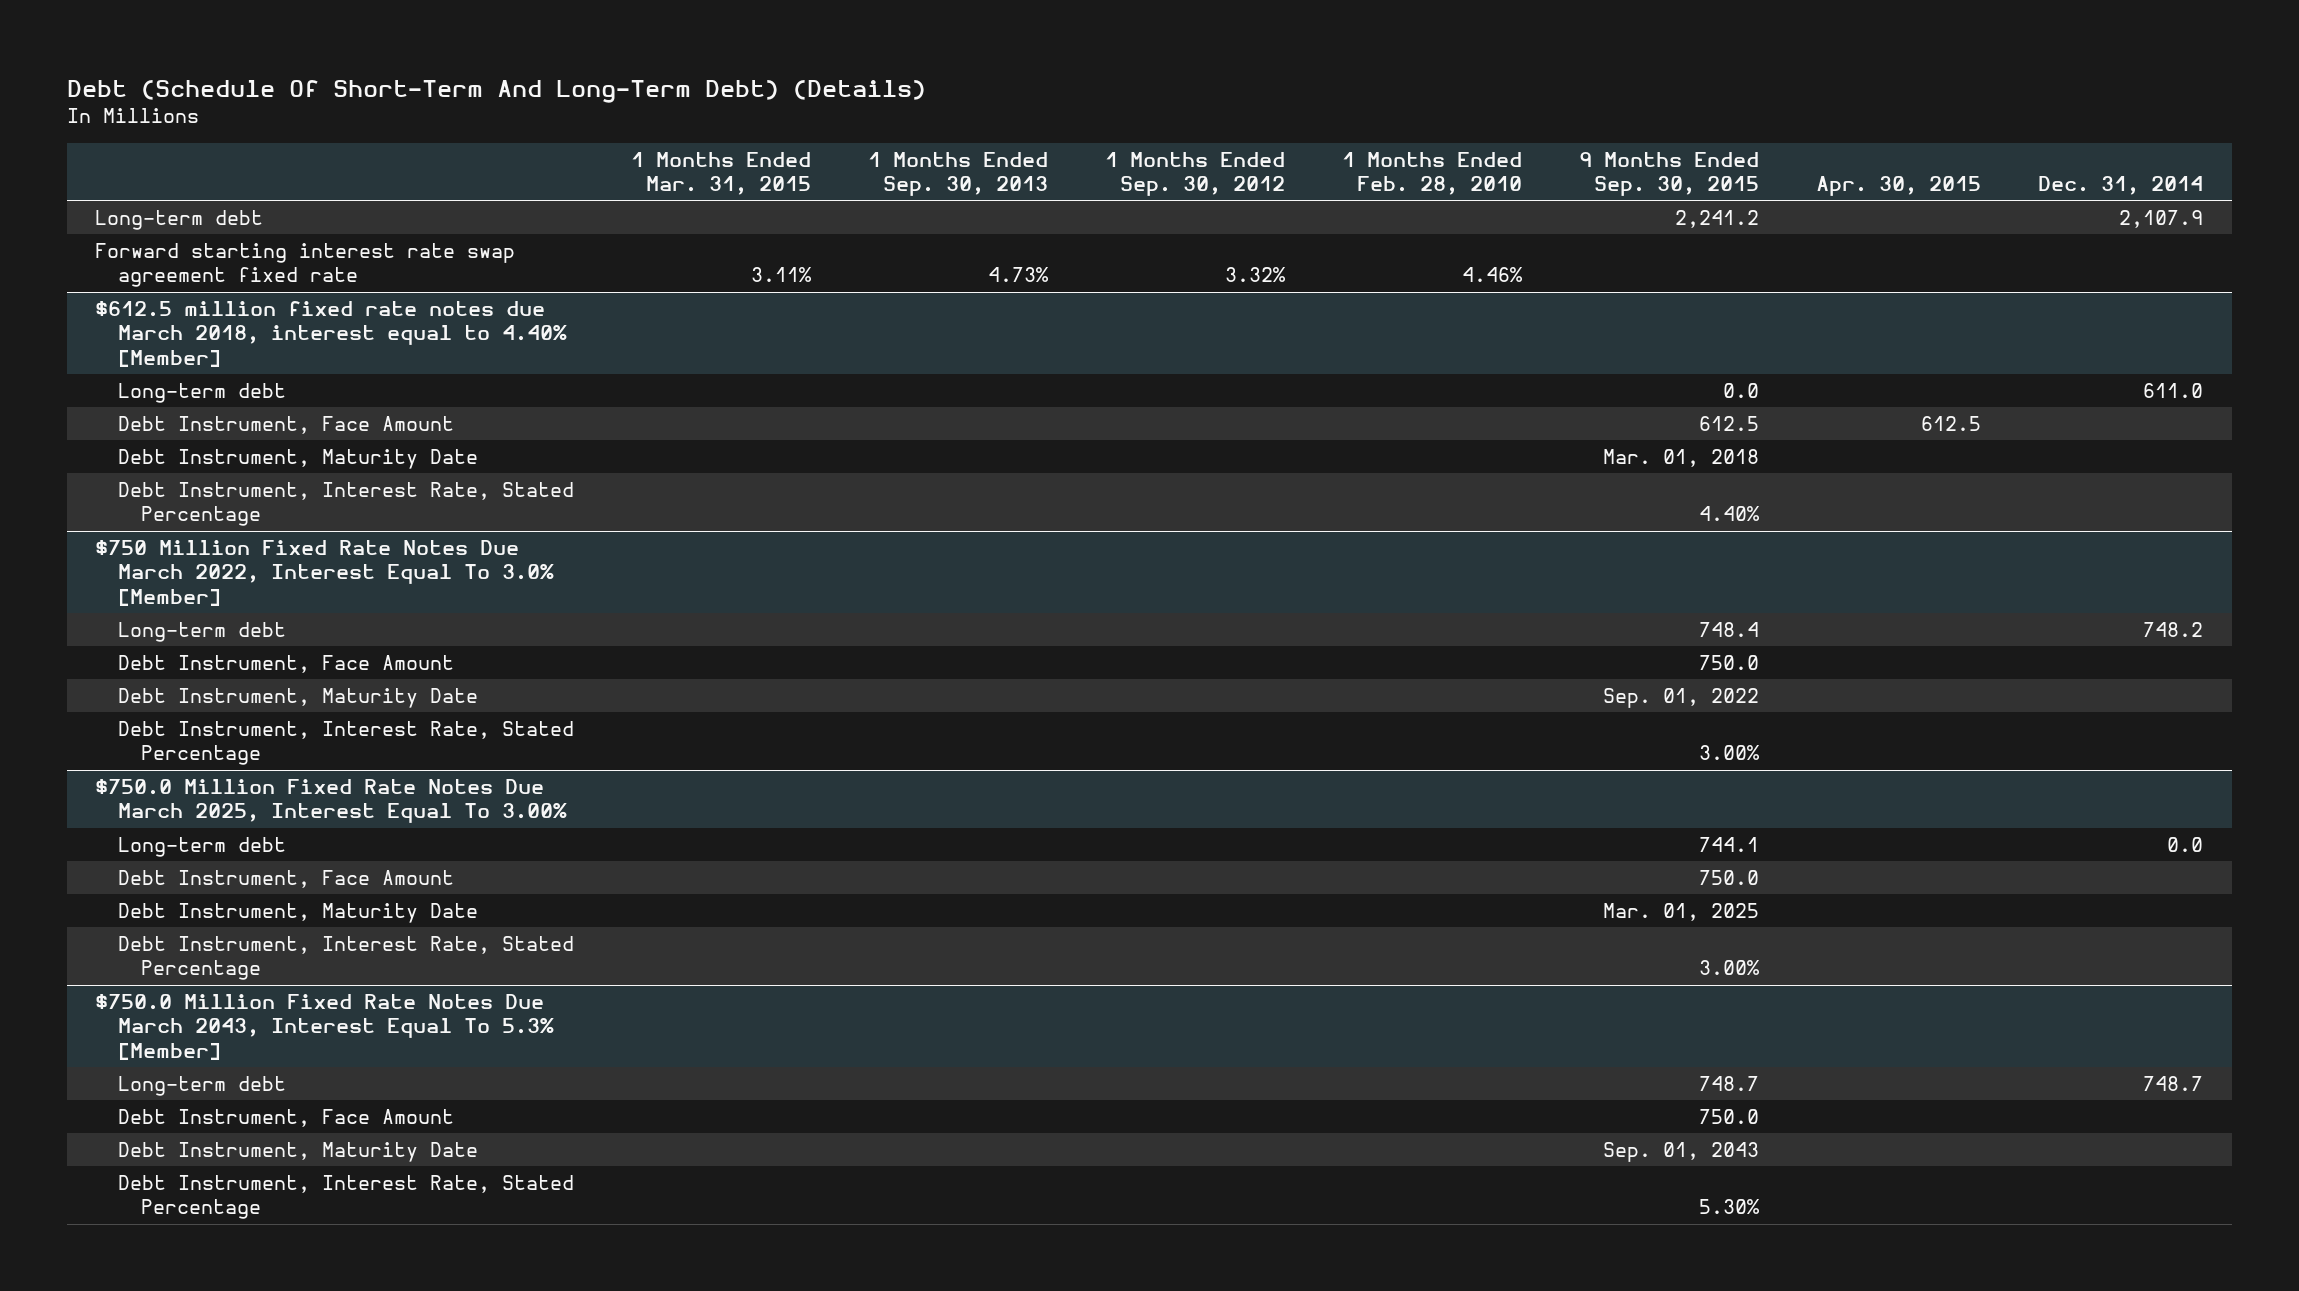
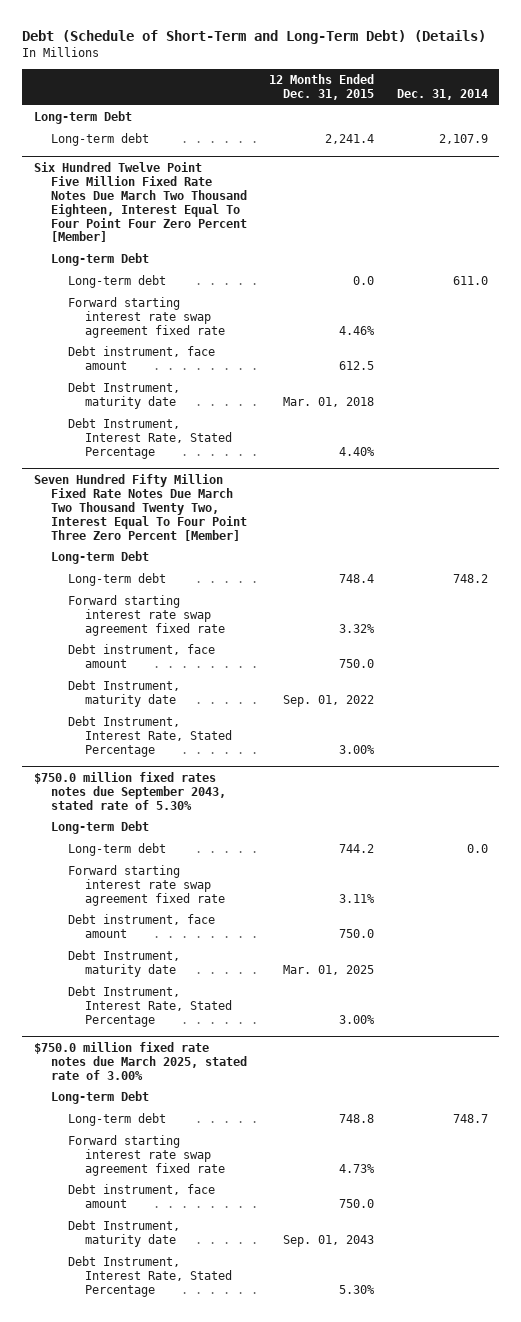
- Debt (Schedule Of Short-Term And Long-Term Debt) (Details)
+ Debt (Schedule of Short-Term and Long-Term Debt) (Details)
- | 1 Months Ended Mar. 31, 2015 | 1 Months Ended Sep. 30, 2013 | 1 Months Ended Sep. 30, 2012 | 1 Months Ended Feb. 28, 2010 | 9 Months Ended Sep. 30, 2015 | Apr. 30, 2015 | Dec. 31, 2014
+ | 12 Months Ended Dec. 31, 2015 | Dec. 31, 2014
+ Long-term Debt
- Forward starting interest rate swap agreement fixed rate | 3.11% | 4.73% | 3.32% | 4.46% | | |
- $612.5 million fixed rate notes due March 2018, interest equal to 4.40% [Member]
+ Six Hundred Twelve Point Five Million Fixed Rate Notes Due March Two Thousand Eighteen, Interest Equal To Four Point Four Zero Percent [Member]
+ Long-term Debt
- Debt Instrument, Face Amount | | | | | 612.5 | 612.5 |
- Debt Instrument, Maturity Date | | | | | Mar. 01, 2018 | |
+ Forward starting interest rate swap agreement fixed rate | 4.46% |
+ Debt instrument, face amount | 612.5 |
+ Debt Instrument, maturity date | Mar. 01, 2018 |
- $750 Million Fixed Rate Notes Due March 2022, Interest Equal To 3.0% [Member]
+ Seven Hundred Fifty Million Fixed Rate Notes Due March Two Thousand Twenty Two, Interest Equal To Four Point Three Zero Percent [Member]
+ Long-term Debt
- Debt Instrument, Face Amount | | | | | 750.0 | |
- Debt Instrument, Maturity Date | | | | | Sep. 01, 2022 | |
+ Forward starting interest rate swap agreement fixed rate | 3.32% |
+ Debt instrument, face amount | 750.0 |
+ Debt Instrument, maturity date | Sep. 01, 2022 |
- $750.0 Million Fixed Rate Notes Due March 2025, Interest Equal To 3.00%
- Long-term debt | | | | | 744.1 | | 0.0
- Debt Instrument, Face Amount | | | | | 750.0 | |
- Debt Instrument, Maturity Date | | | | | Mar. 01, 2025 | |
- Debt Instrument, Interest Rate, Stated Percentage | | | | | 3.00% | |
- $750.0 Million Fixed Rate Notes Due March 2043, Interest Equal To 5.3% [Member]
+ $750.0 million fixed rates notes due September 2043, stated rate of 5.30%
+ Long-term Debt
+ Long-term debt | 744.2 | 0.0
+ Forward starting interest rate swap agreement fixed rate | 3.11% |
+ Debt instrument, face amount | 750.0 |
+ Debt Instrument, maturity date | Mar. 01, 2025 |
+ Debt Instrument, Interest Rate, Stated Percentage | 3.00% |
+ $750.0 million fixed rate notes due March 2025, stated rate of 3.00%
+ Long-term Debt
- Debt Instrument, Face Amount | | | | | 750.0 | |
- Debt Instrument, Maturity Date | | | | | Sep. 01, 2043 | |
+ Forward starting interest rate swap agreement fixed rate | 4.73% |
+ Debt instrument, face amount | 750.0 |
+ Debt Instrument, maturity date | Sep. 01, 2043 |

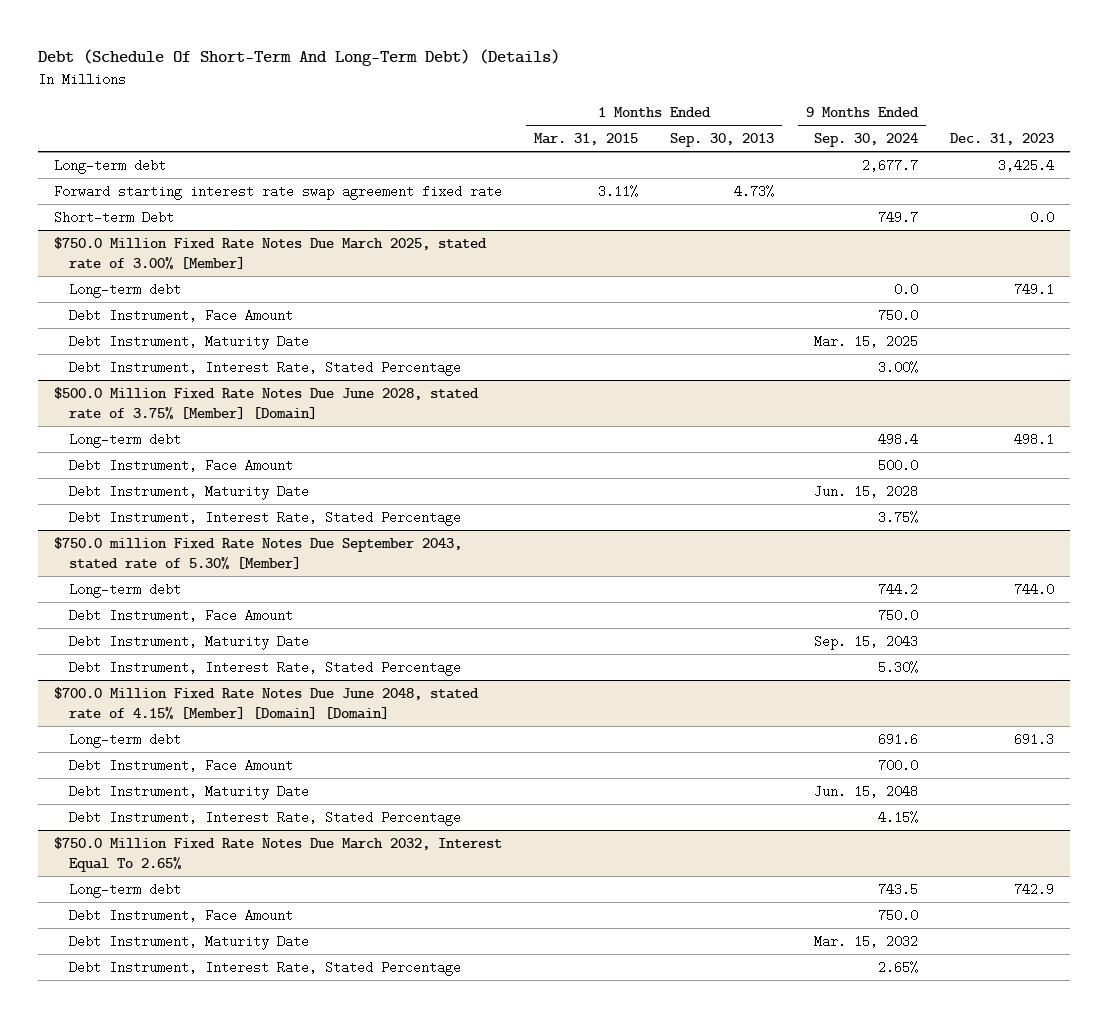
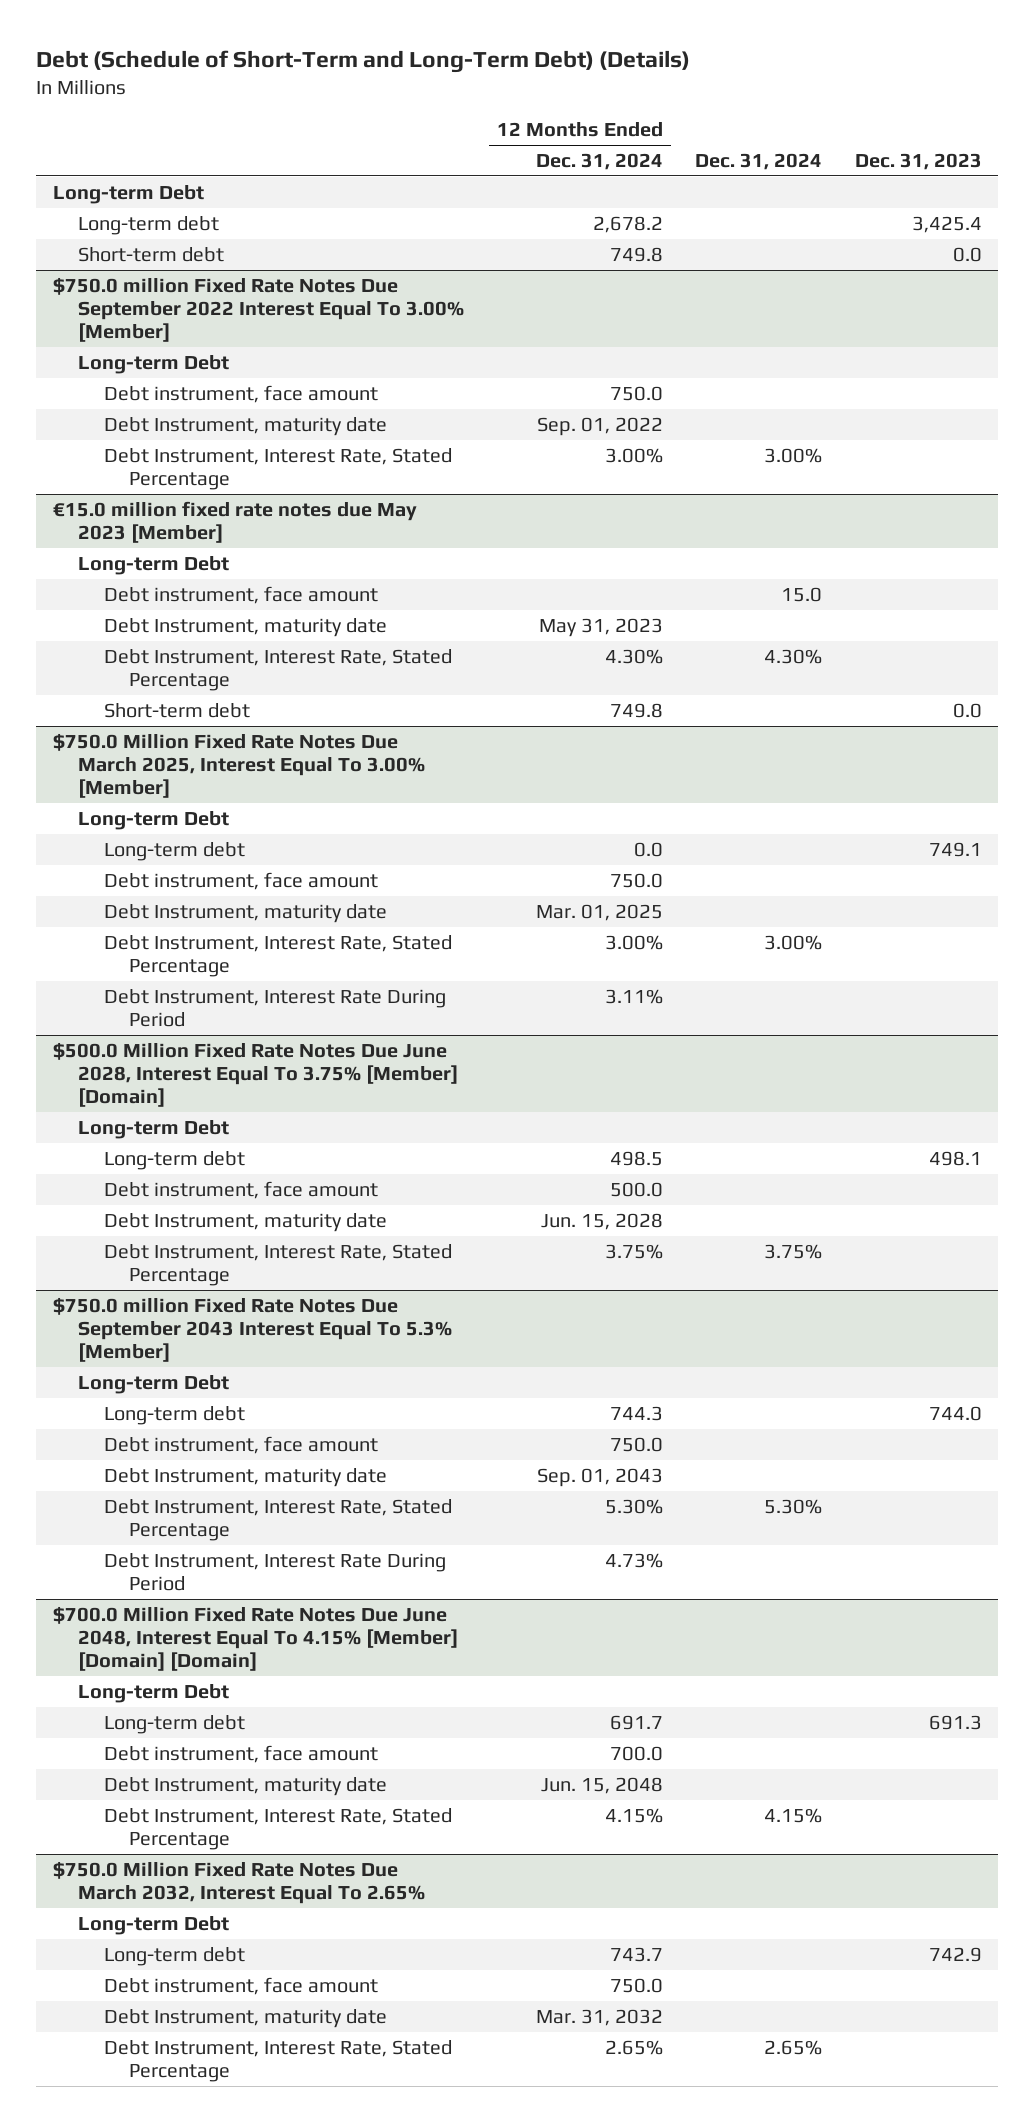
- Debt (Schedule Of Short-Term And Long-Term Debt) (Details)
+ Debt (Schedule of Short-Term and Long-Term Debt) (Details)
- | 1 Months Ended Mar. 31, 2015 | 1 Months Ended Sep. 30, 2013 | 9 Months Ended Sep. 30, 2024 | Dec. 31, 2023
+ | 12 Months Ended Dec. 31, 2024 | Dec. 31, 2024 | Dec. 31, 2023
+ Long-term Debt
- Forward starting interest rate swap agreement fixed rate | 3.11% | 4.73% | |
- Short-term Debt | | | 749.7 | 0.0
- $750.0 Million Fixed Rate Notes Due March 2025, stated rate of 3.00% [Member]
+ Short-term debt | 749.8 | | 0.0
+ $750.0 million Fixed Rate Notes Due September 2022 Interest Equal To 3.00% [Member]
+ Long-term Debt
+ Debt instrument, face amount | 750.0 | |
+ Debt Instrument, maturity date | Sep. 01, 2022 | |
+ Debt Instrument, Interest Rate, Stated Percentage | 3.00% | 3.00% |
+ €15.0 million fixed rate notes due May 2023 [Member]
+ Long-term Debt
+ Debt instrument, face amount | | 15.0 |
+ Debt Instrument, maturity date | May 31, 2023 | |
+ Debt Instrument, Interest Rate, Stated Percentage | 4.30% | 4.30% |
+ Short-term debt | 749.8 | | 0.0
+ $750.0 Million Fixed Rate Notes Due March 2025, Interest Equal To 3.00% [Member]
+ Long-term Debt
- Debt Instrument, Face Amount | | | 750.0 |
- Debt Instrument, Maturity Date | | | Mar. 15, 2025 |
+ Debt instrument, face amount | 750.0 | |
+ Debt Instrument, maturity date | Mar. 01, 2025 | |
- $500.0 Million Fixed Rate Notes Due June 2028, stated rate of 3.75% [Member] [Domain]
+ Debt Instrument, Interest Rate During Period | 3.11% | |
+ $500.0 Million Fixed Rate Notes Due June 2028, Interest Equal To 3.75% [Member] [Domain]
+ Long-term Debt
- Debt Instrument, Face Amount | | | 500.0 |
- Debt Instrument, Maturity Date | | | Jun. 15, 2028 |
+ Debt instrument, face amount | 500.0 | |
+ Debt Instrument, maturity date | Jun. 15, 2028 | |
- $750.0 million Fixed Rate Notes Due September 2043, stated rate of 5.30% [Member]
+ $750.0 million Fixed Rate Notes Due September 2043 Interest Equal To 5.3% [Member]
+ Long-term Debt
- Debt Instrument, Face Amount | | | 750.0 |
- Debt Instrument, Maturity Date | | | Sep. 15, 2043 |
+ Debt instrument, face amount | 750.0 | |
+ Debt Instrument, maturity date | Sep. 01, 2043 | |
- $700.0 Million Fixed Rate Notes Due June 2048, stated rate of 4.15% [Member] [Domain] [Domain]
+ Debt Instrument, Interest Rate During Period | 4.73% | |
+ $700.0 Million Fixed Rate Notes Due June 2048, Interest Equal To 4.15% [Member] [Domain] [Domain]
+ Long-term Debt
- Debt Instrument, Face Amount | | | 700.0 |
- Debt Instrument, Maturity Date | | | Jun. 15, 2048 |
+ Debt instrument, face amount | 700.0 | |
+ Debt Instrument, maturity date | Jun. 15, 2048 | |
@ $750.0 Million Fixed Rate Notes Due March 2032, Interest Equal To 2.65%
+ Long-term Debt
- Debt Instrument, Face Amount | | | 750.0 |
- Debt Instrument, Maturity Date | | | Mar. 15, 2032 |
+ Debt instrument, face amount | 750.0 | |
+ Debt Instrument, maturity date | Mar. 31, 2032 | |

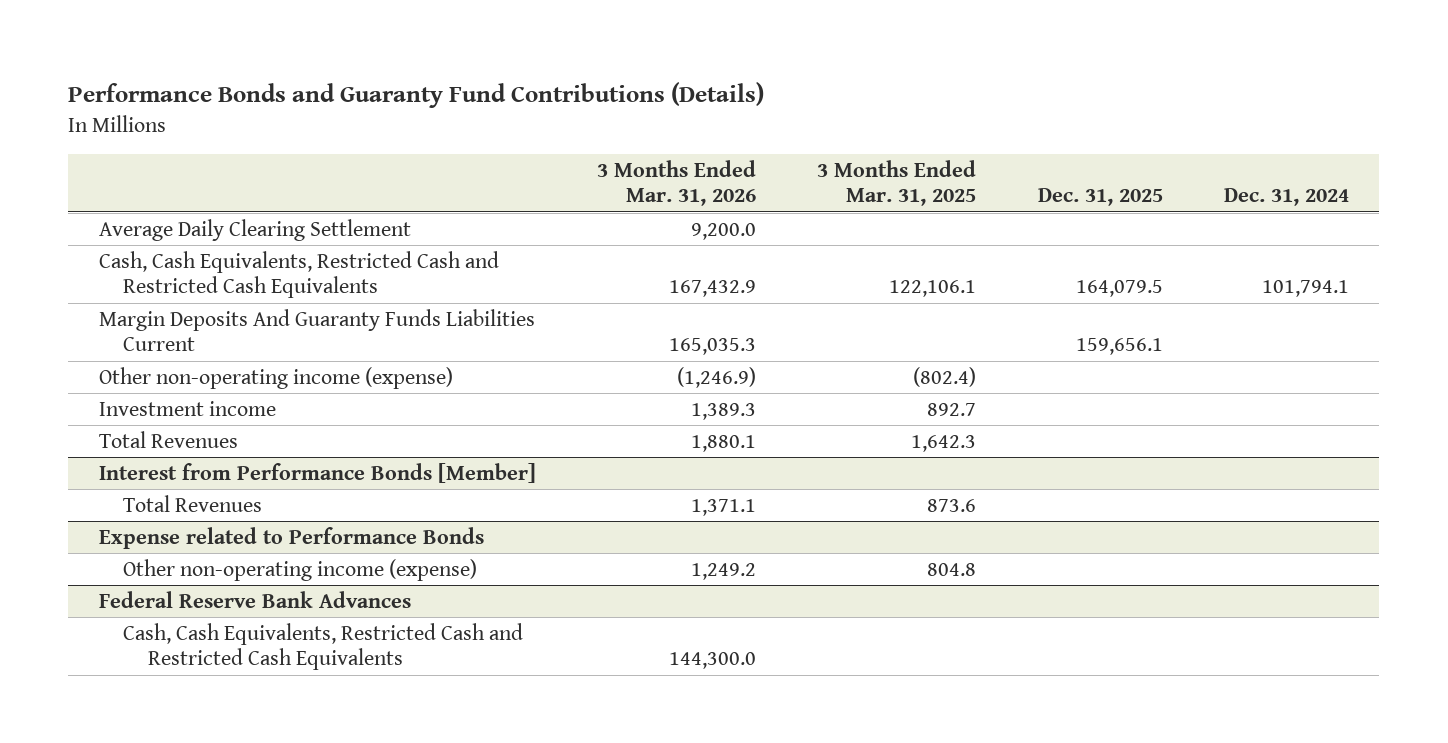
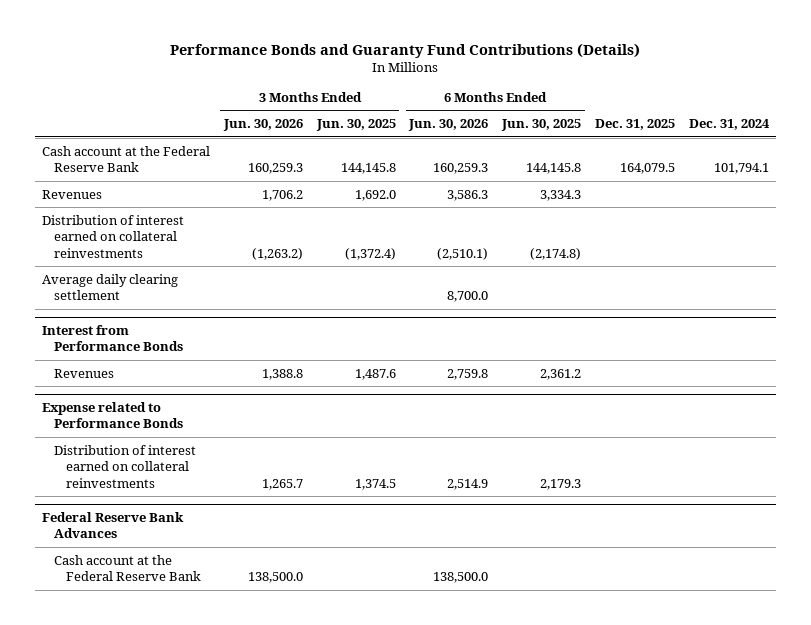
- | 3 Months Ended Mar. 31, 2026 | 3 Months Ended Mar. 31, 2025 | Dec. 31, 2025 | Dec. 31, 2024
+ | 3 Months Ended Jun. 30, 2026 | 3 Months Ended Jun. 30, 2025 | 6 Months Ended Jun. 30, 2026 | 6 Months Ended Jun. 30, 2025 | Dec. 31, 2025 | Dec. 31, 2024
- Average Daily Clearing Settlement | 9,200.0 | | |
- Cash, Cash Equivalents, Restricted Cash and Restricted Cash Equivalents | 167,432.9 | 122,106.1 | 164,079.5 | 101,794.1
- Margin Deposits And Guaranty Funds Liabilities Current | 165,035.3 | | 159,656.1 |
- Other non-operating income (expense) | (1,246.9) | (802.4) | |
- Investment income | 1,389.3 | 892.7 | |
- Total Revenues | 1,880.1 | 1,642.3 | |
- Interest from Performance Bonds [Member]
- Total Revenues | 1,371.1 | 873.6 | |
+ Cash account at the Federal Reserve Bank | 160,259.3 | 144,145.8 | 160,259.3 | 144,145.8 | 164,079.5 | 101,794.1
+ Revenues | 1,706.2 | 1,692.0 | 3,586.3 | 3,334.3 | |
+ Distribution of interest earned on collateral reinvestments | (1,263.2) | (1,372.4) | (2,510.1) | (2,174.8) | |
+ Average daily clearing settlement | | | 8,700.0 | | |
+ Interest from Performance Bonds
+ Revenues | 1,388.8 | 1,487.6 | 2,759.8 | 2,361.2 | |
@ Expense related to Performance Bonds
- Other non-operating income (expense) | 1,249.2 | 804.8 | |
+ Distribution of interest earned on collateral reinvestments | 1,265.7 | 1,374.5 | 2,514.9 | 2,179.3 | |
@ Federal Reserve Bank Advances
- Cash, Cash Equivalents, Restricted Cash and Restricted Cash Equivalents | 144,300.0 | | |
+ Cash account at the Federal Reserve Bank | 138,500.0 | | 138,500.0 | | |

